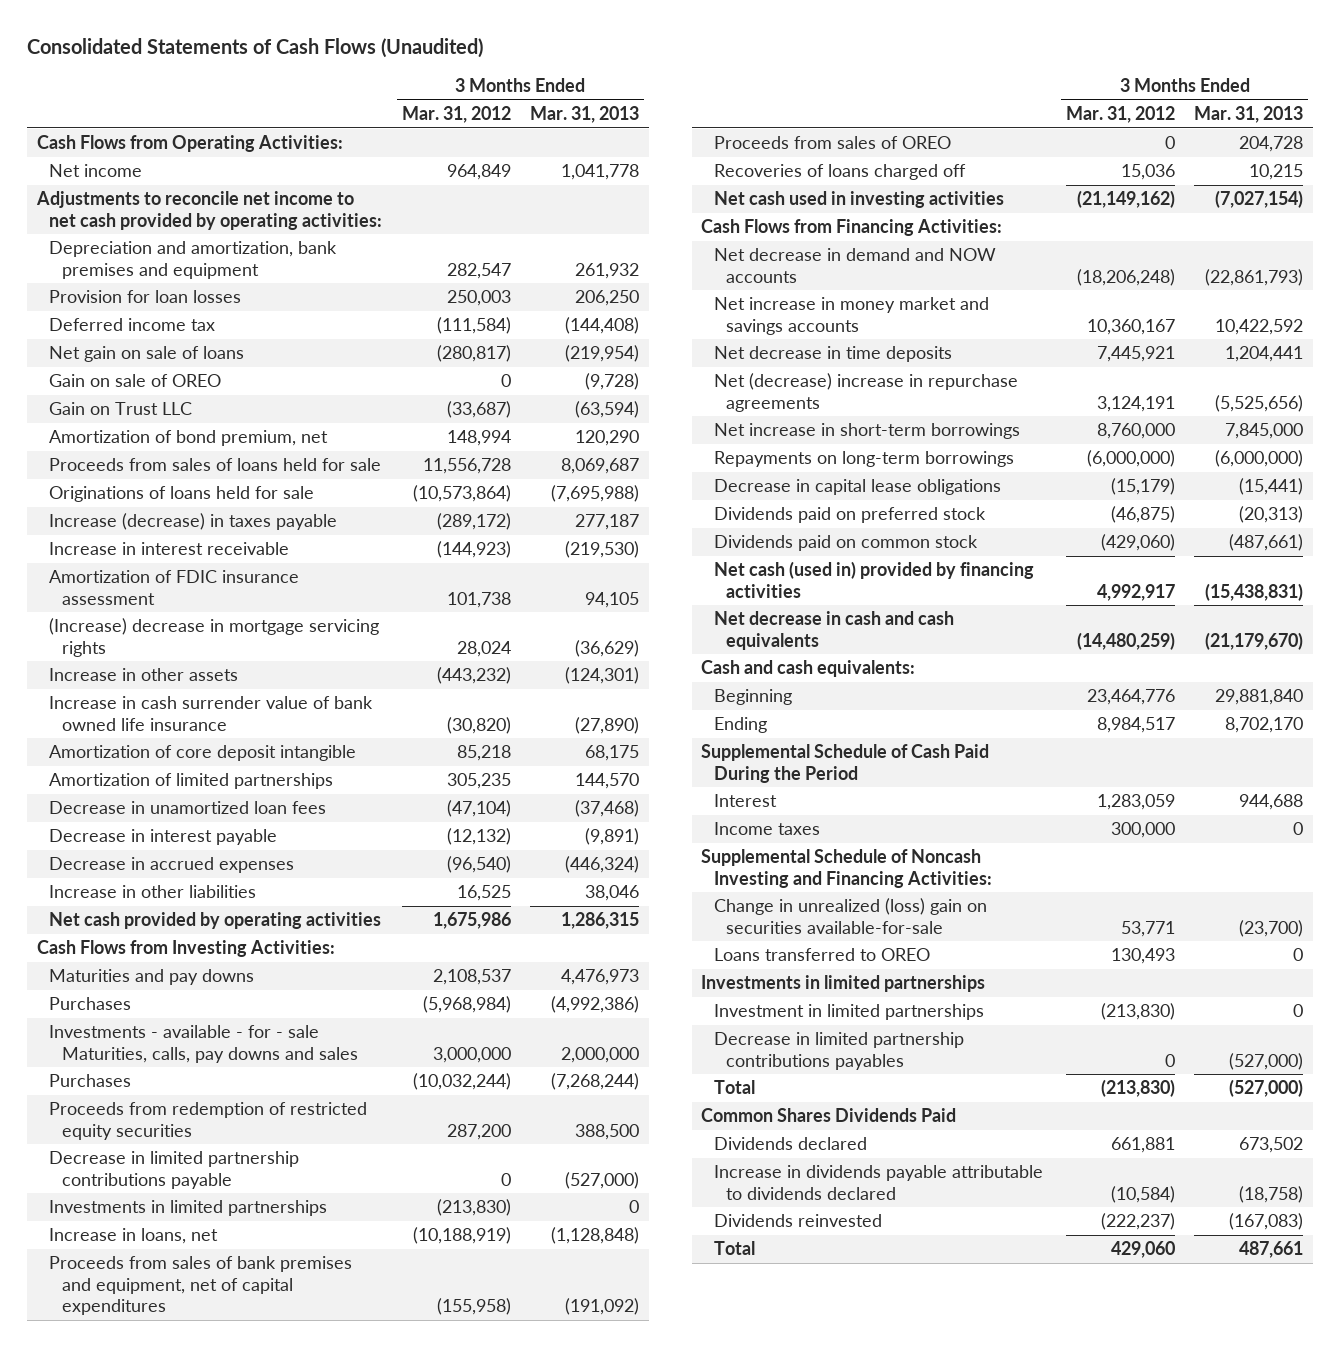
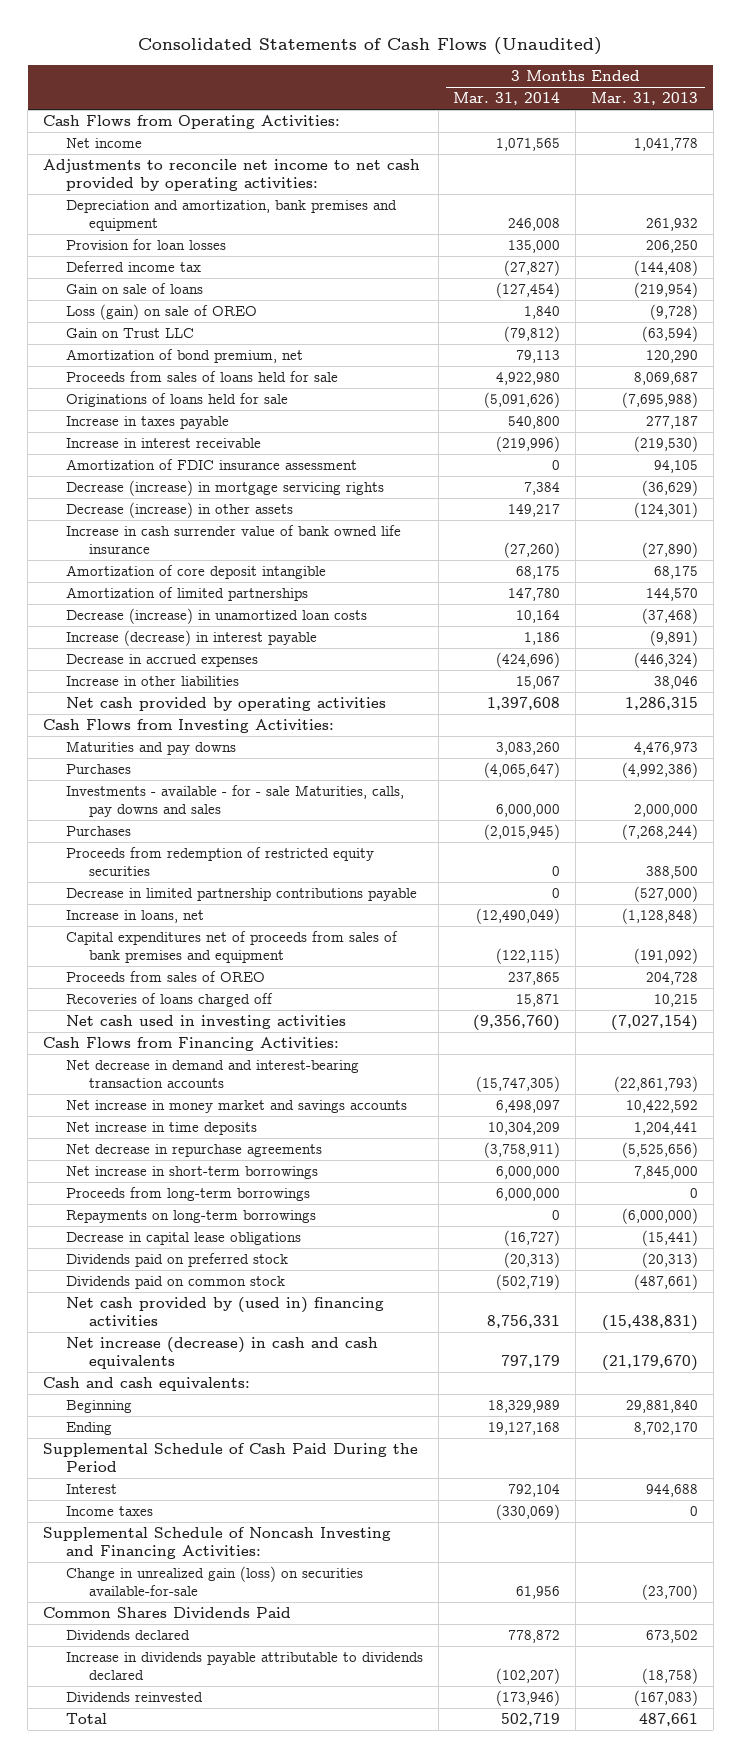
- | 3 Months Ended Mar. 31, 2012 | 3 Months Ended Mar. 31, 2013
+ | 3 Months Ended Mar. 31, 2014 | 3 Months Ended Mar. 31, 2013
- Net gain on sale of loans | (280,817) | (219,954)
- Gain on sale of OREO | 0 | (9,728)
+ Gain on sale of loans | (127,454) | (219,954)
+ Loss (gain) on sale of OREO | 1,840 | (9,728)
- Increase (decrease) in taxes payable | (289,172) | 277,187
+ Increase in taxes payable | 540,800 | 277,187
- (Increase) decrease in mortgage servicing rights | 28,024 | (36,629)
- Increase in other assets | (443,232) | (124,301)
+ Decrease (increase) in mortgage servicing rights | 7,384 | (36,629)
+ Decrease (increase) in other assets | 149,217 | (124,301)
- Decrease in unamortized loan fees | (47,104) | (37,468)
- Decrease in interest payable | (12,132) | (9,891)
+ Decrease (increase) in unamortized loan costs | 10,164 | (37,468)
+ Increase (decrease) in interest payable | 1,186 | (9,891)
- Investments in limited partnerships | (213,830) | 0
- Proceeds from sales of bank premises and equipment, net of capital expenditures | (155,958) | (191,092)
+ Capital expenditures net of proceeds from sales of bank premises and equipment | (122,115) | (191,092)
- Net decrease in demand and NOW accounts | (18,206,248) | (22,861,793)
+ Net decrease in demand and interest-bearing transaction accounts | (15,747,305) | (22,861,793)
- Net decrease in time deposits | 7,445,921 | 1,204,441
- Net (decrease) increase in repurchase agreements | 3,124,191 | (5,525,656)
+ Net increase in time deposits | 10,304,209 | 1,204,441
+ Net decrease in repurchase agreements | (3,758,911) | (5,525,656)
+ Proceeds from long-term borrowings | 6,000,000 | 0
- Net cash (used in) provided by financing activities | 4,992,917 | (15,438,831)
- Net decrease in cash and cash equivalents | (14,480,259) | (21,179,670)
+ Net cash provided by (used in) financing activities | 8,756,331 | (15,438,831)
+ Net increase (decrease) in cash and cash equivalents | 797,179 | (21,179,670)
- Change in unrealized (loss) gain on securities available-for-sale | 53,771 | (23,700)
- Loans transferred to OREO | 130,493 | 0
- Investments in limited partnerships
- Investment in limited partnerships | (213,830) | 0
- Decrease in limited partnership contributions payables | 0 | (527,000)
- Total | (213,830) | (527,000)
+ Change in unrealized gain (loss) on securities available-for-sale | 61,956 | (23,700)

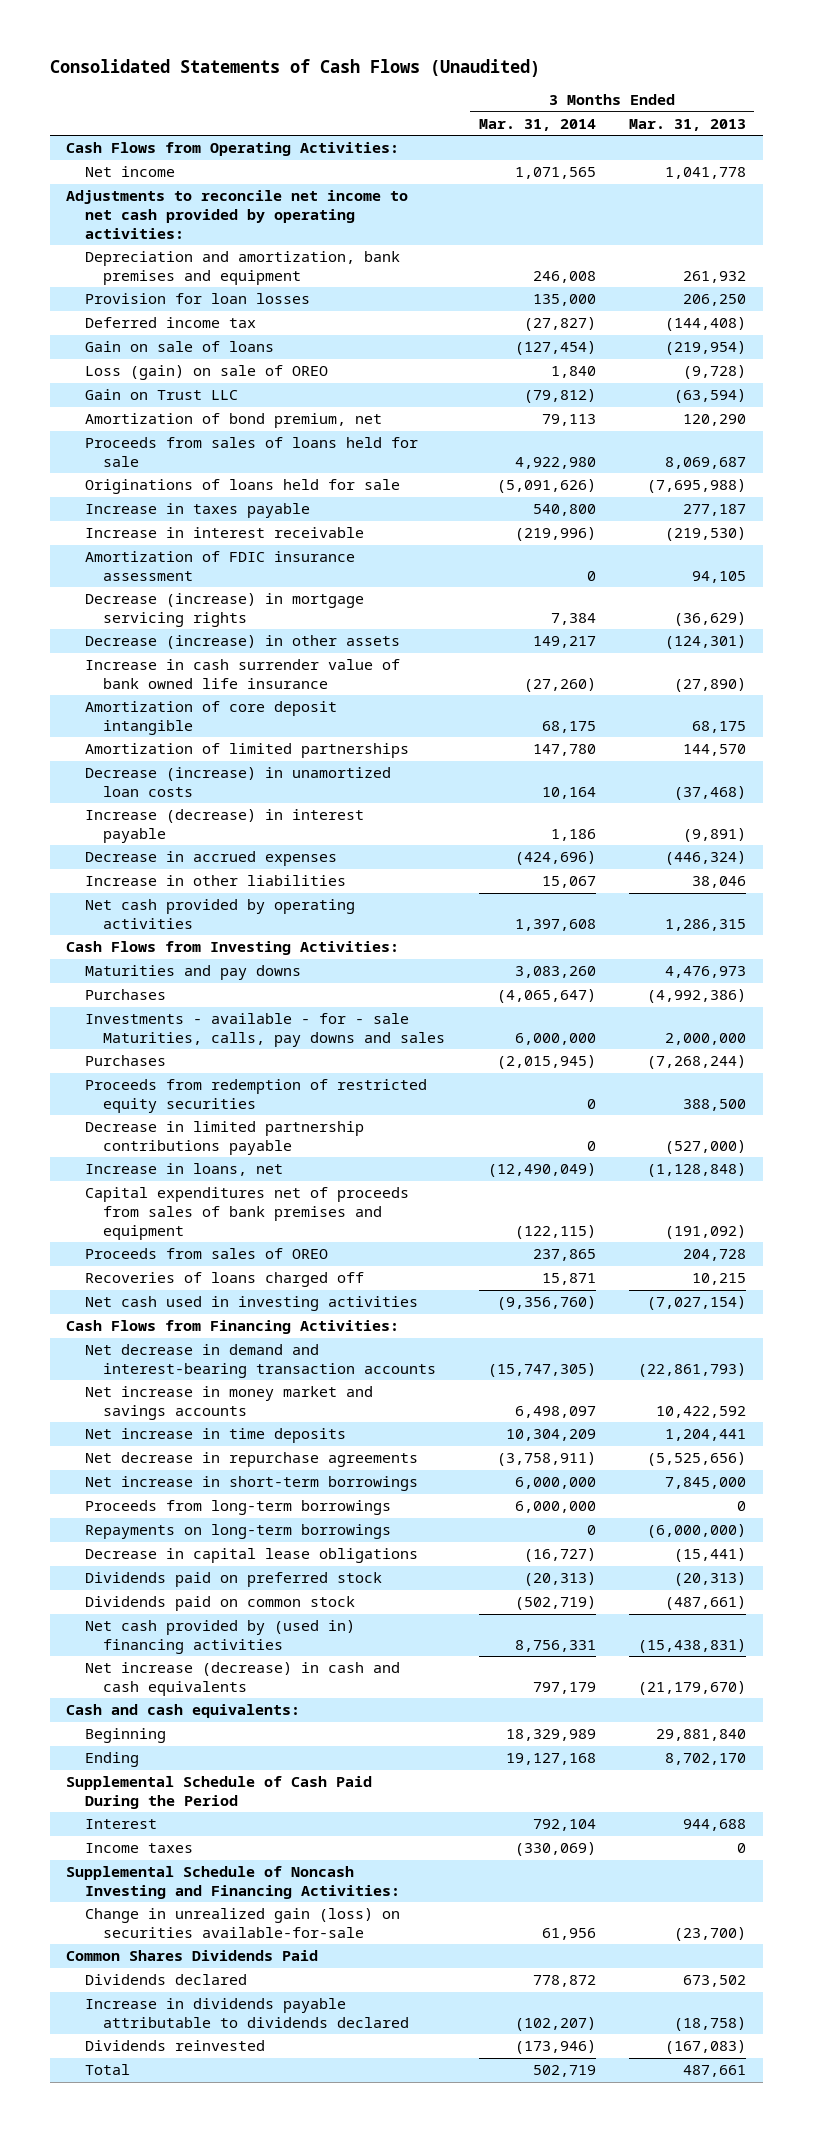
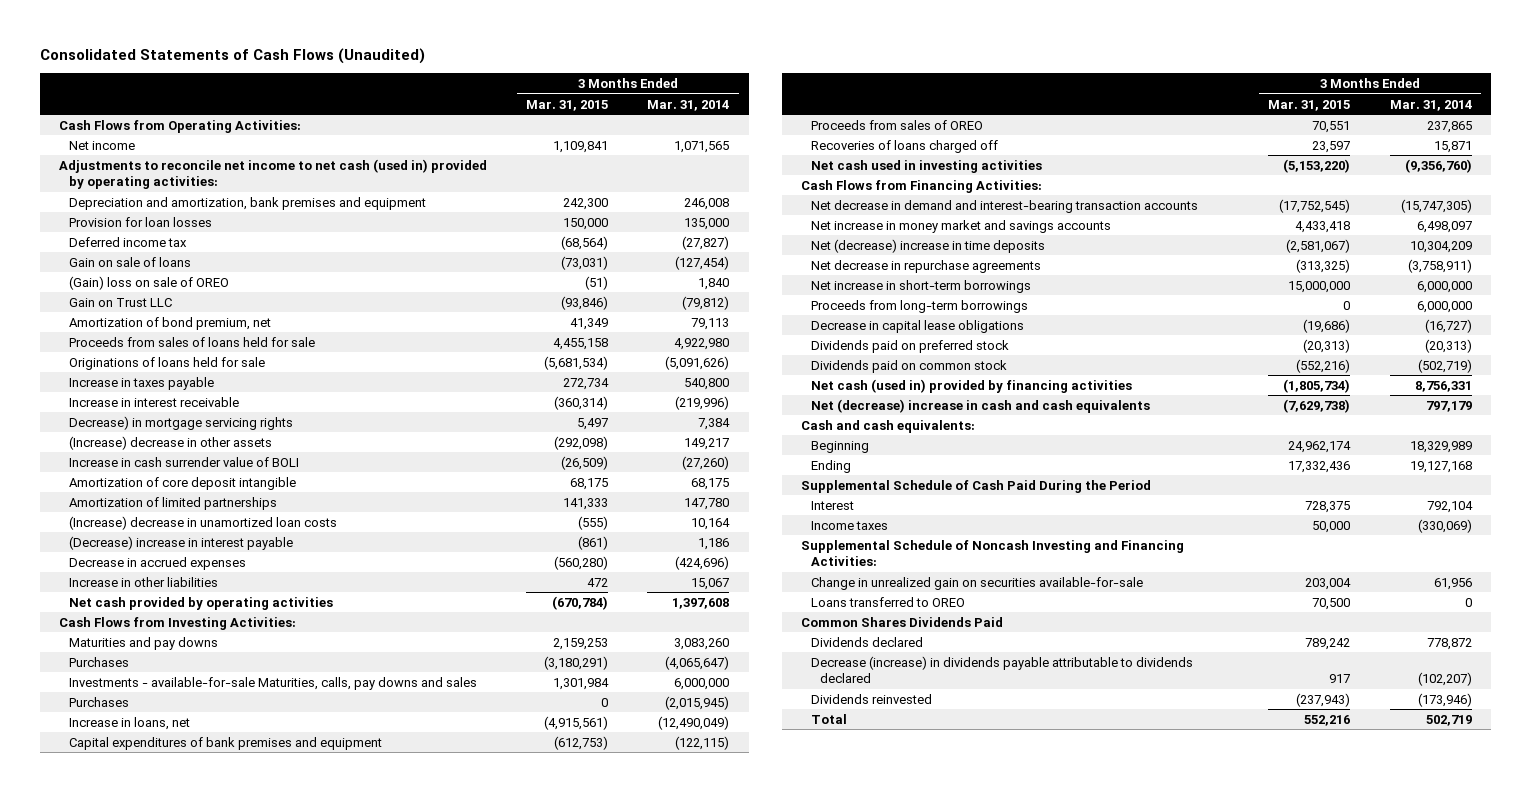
- | 3 Months Ended Mar. 31, 2014 | 3 Months Ended Mar. 31, 2013
+ | 3 Months Ended Mar. 31, 2015 | 3 Months Ended Mar. 31, 2014
- Adjustments to reconcile net income to net cash provided by operating activities:
+ Adjustments to reconcile net income to net cash (used in) provided by operating activities:
- Loss (gain) on sale of OREO | 1,840 | (9,728)
+ (Gain) loss on sale of OREO | (51) | 1,840
- Amortization of FDIC insurance assessment | 0 | 94,105
- Decrease (increase) in mortgage servicing rights | 7,384 | (36,629)
- Decrease (increase) in other assets | 149,217 | (124,301)
- Increase in cash surrender value of bank owned life insurance | (27,260) | (27,890)
+ Decrease) in mortgage servicing rights | 5,497 | 7,384
+ (Increase) decrease in other assets | (292,098) | 149,217
+ Increase in cash surrender value of BOLI | (26,509) | (27,260)
- Decrease (increase) in unamortized loan costs | 10,164 | (37,468)
- Increase (decrease) in interest payable | 1,186 | (9,891)
+ (Increase) decrease in unamortized loan costs | (555) | 10,164
+ (Decrease) increase in interest payable | (861) | 1,186
- Investments - available - for - sale Maturities, calls, pay downs and sales | 6,000,000 | 2,000,000
+ Investments - available-for-sale Maturities, calls, pay downs and sales | 1,301,984 | 6,000,000
- Proceeds from redemption of restricted equity securities | 0 | 388,500
- Decrease in limited partnership contributions payable | 0 | (527,000)
- Capital expenditures net of proceeds from sales of bank premises and equipment | (122,115) | (191,092)
+ Capital expenditures of bank premises and equipment | (612,753) | (122,115)
- Net increase in time deposits | 10,304,209 | 1,204,441
+ Net (decrease) increase in time deposits | (2,581,067) | 10,304,209
- Repayments on long-term borrowings | 0 | (6,000,000)
- Net cash provided by (used in) financing activities | 8,756,331 | (15,438,831)
- Net increase (decrease) in cash and cash equivalents | 797,179 | (21,179,670)
+ Net cash (used in) provided by financing activities | (1,805,734) | 8,756,331
+ Net (decrease) increase in cash and cash equivalents | (7,629,738) | 797,179
- Change in unrealized gain (loss) on securities available-for-sale | 61,956 | (23,700)
+ Change in unrealized gain on securities available-for-sale | 203,004 | 61,956
+ Loans transferred to OREO | 70,500 | 0
- Increase in dividends payable attributable to dividends declared | (102,207) | (18,758)
+ Decrease (increase) in dividends payable attributable to dividends declared | 917 | (102,207)

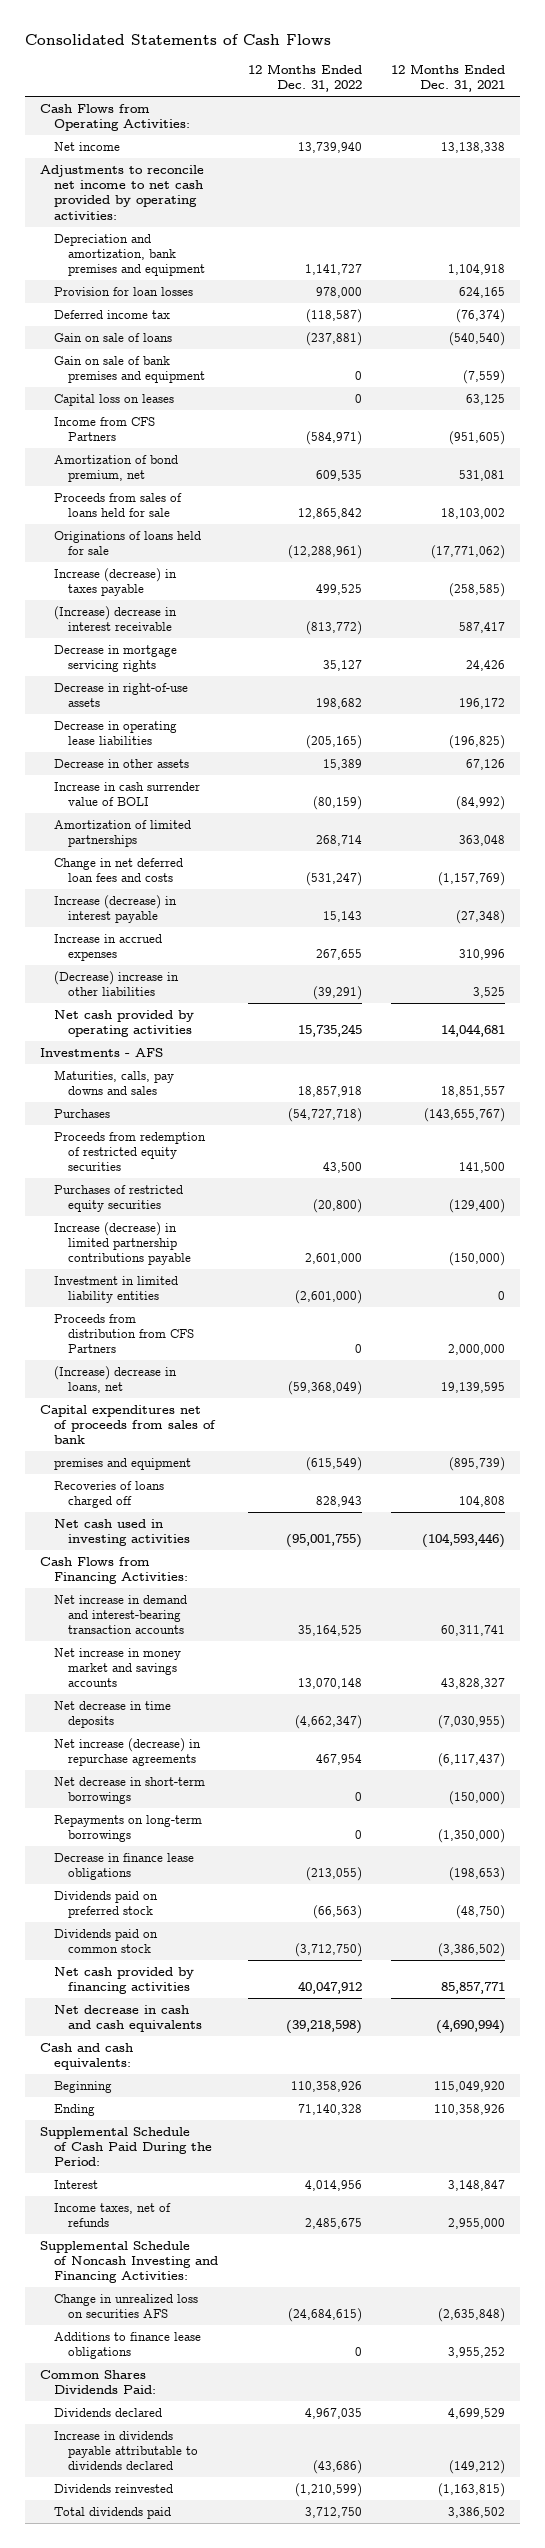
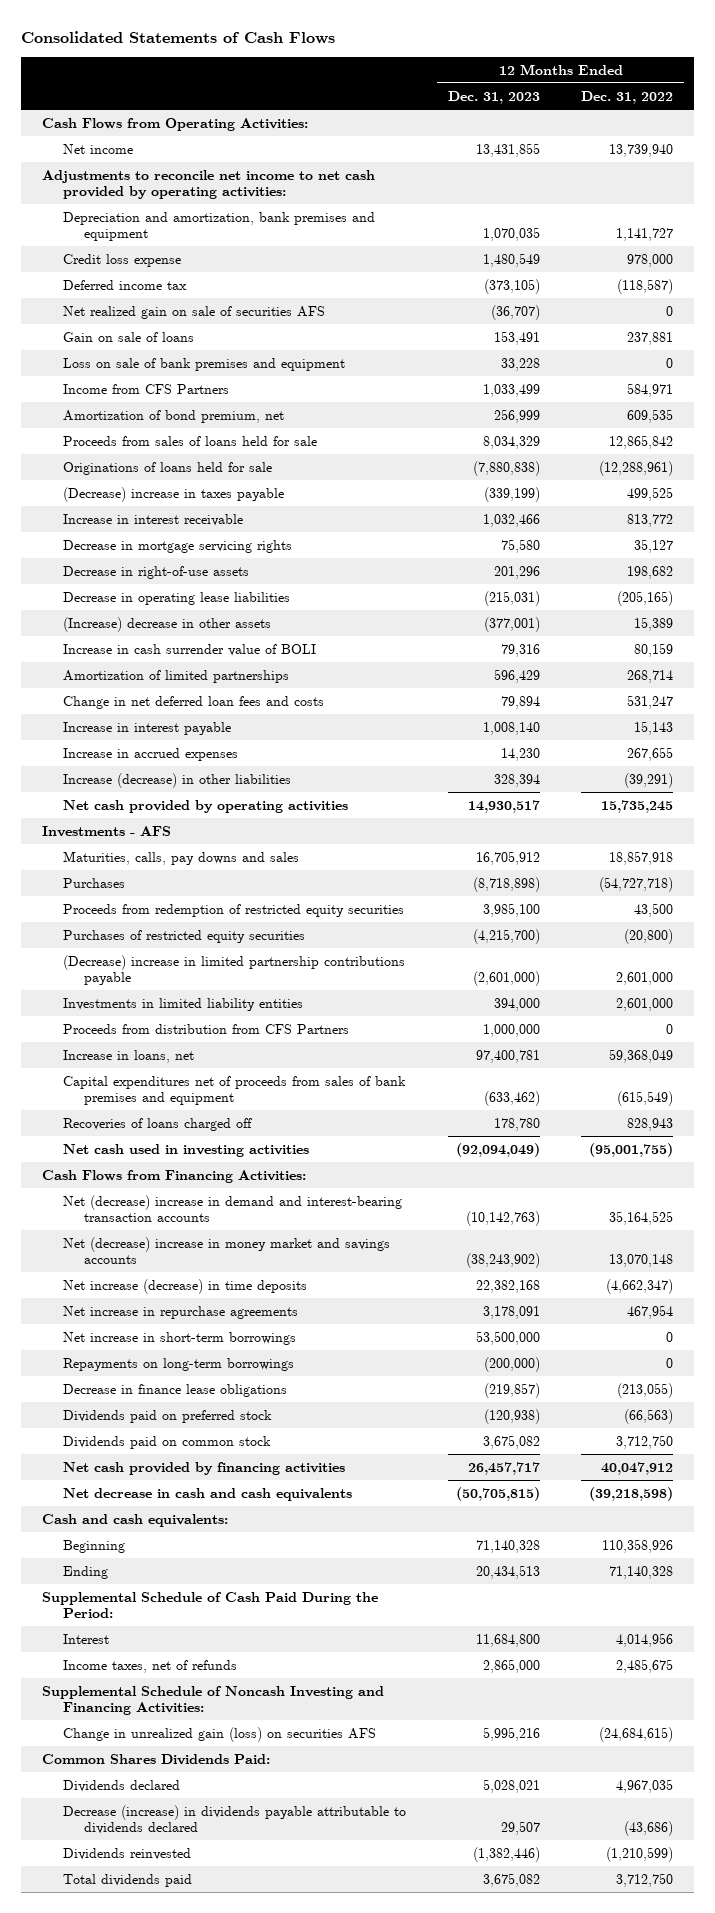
- | 12 Months Ended Dec. 31, 2022 | 12 Months Ended Dec. 31, 2021
+ | 12 Months Ended Dec. 31, 2023 | 12 Months Ended Dec. 31, 2022
- Provision for loan losses | 978,000 | 624,165
+ Credit loss expense | 1,480,549 | 978,000
- Gain on sale of loans | (237,881) | (540,540)
- Gain on sale of bank premises and equipment | 0 | (7,559)
- Capital loss on leases | 0 | 63,125
- Income from CFS Partners | (584,971) | (951,605)
+ Net realized gain on sale of securities AFS | (36,707) | 0
+ Gain on sale of loans | 153,491 | 237,881
+ Loss on sale of bank premises and equipment | 33,228 | 0
+ Income from CFS Partners | 1,033,499 | 584,971
- Increase (decrease) in taxes payable | 499,525 | (258,585)
- (Increase) decrease in interest receivable | (813,772) | 587,417
+ (Decrease) increase in taxes payable | (339,199) | 499,525
+ Increase in interest receivable | 1,032,466 | 813,772
- Decrease in other assets | 15,389 | 67,126
- Increase in cash surrender value of BOLI | (80,159) | (84,992)
+ (Increase) decrease in other assets | (377,001) | 15,389
+ Increase in cash surrender value of BOLI | 79,316 | 80,159
- Change in net deferred loan fees and costs | (531,247) | (1,157,769)
- Increase (decrease) in interest payable | 15,143 | (27,348)
+ Change in net deferred loan fees and costs | 79,894 | 531,247
+ Increase in interest payable | 1,008,140 | 15,143
- (Decrease) increase in other liabilities | (39,291) | 3,525
+ Increase (decrease) in other liabilities | 328,394 | (39,291)
- Increase (decrease) in limited partnership contributions payable | 2,601,000 | (150,000)
- Investment in limited liability entities | (2,601,000) | 0
+ (Decrease) increase in limited partnership contributions payable | (2,601,000) | 2,601,000
+ Investments in limited liability entities | 394,000 | 2,601,000
- (Increase) decrease in loans, net | (59,368,049) | 19,139,595
- Capital expenditures net of proceeds from sales of bank
- premises and equipment | (615,549) | (895,739)
+ Increase in loans, net | 97,400,781 | 59,368,049
+ Capital expenditures net of proceeds from sales of bank premises and equipment | (633,462) | (615,549)
- Net increase in demand and interest-bearing transaction accounts | 35,164,525 | 60,311,741
- Net increase in money market and savings accounts | 13,070,148 | 43,828,327
- Net decrease in time deposits | (4,662,347) | (7,030,955)
- Net increase (decrease) in repurchase agreements | 467,954 | (6,117,437)
- Net decrease in short-term borrowings | 0 | (150,000)
+ Net (decrease) increase in demand and interest-bearing transaction accounts | (10,142,763) | 35,164,525
+ Net (decrease) increase in money market and savings accounts | (38,243,902) | 13,070,148
+ Net increase (decrease) in time deposits | 22,382,168 | (4,662,347)
+ Net increase in repurchase agreements | 3,178,091 | 467,954
+ Net increase in short-term borrowings | 53,500,000 | 0
- Dividends paid on common stock | (3,712,750) | (3,386,502)
+ Dividends paid on common stock | 3,675,082 | 3,712,750
- Change in unrealized loss on securities AFS | (24,684,615) | (2,635,848)
- Additions to finance lease obligations | 0 | 3,955,252
+ Change in unrealized gain (loss) on securities AFS | 5,995,216 | (24,684,615)
- Increase in dividends payable attributable to dividends declared | (43,686) | (149,212)
+ Decrease (increase) in dividends payable attributable to dividends declared | 29,507 | (43,686)

